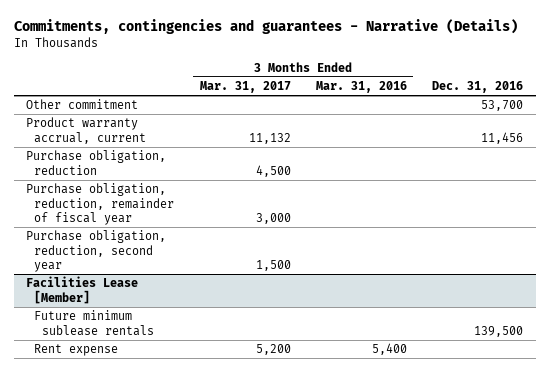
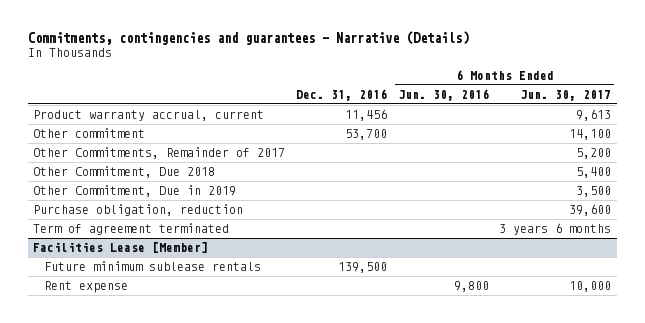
- | 3 Months Ended Mar. 31, 2017 | 3 Months Ended Mar. 31, 2016 | Dec. 31, 2016
+ | Dec. 31, 2016 | 6 Months Ended Jun. 30, 2016 | 6 Months Ended Jun. 30, 2017
moved down: Other commitment | 53,700 | | 14,100
+ Other Commitments, Remainder of 2017 | | | 5,200
+ Other Commitment, Due 2018 | | | 5,400
+ Other Commitment, Due in 2019 | | | 3,500
- Purchase obligation, reduction, remainder of fiscal year | 3,000 | |
- Purchase obligation, reduction, second year | 1,500 | |
+ Term of agreement terminated | | | 3 years 6 months

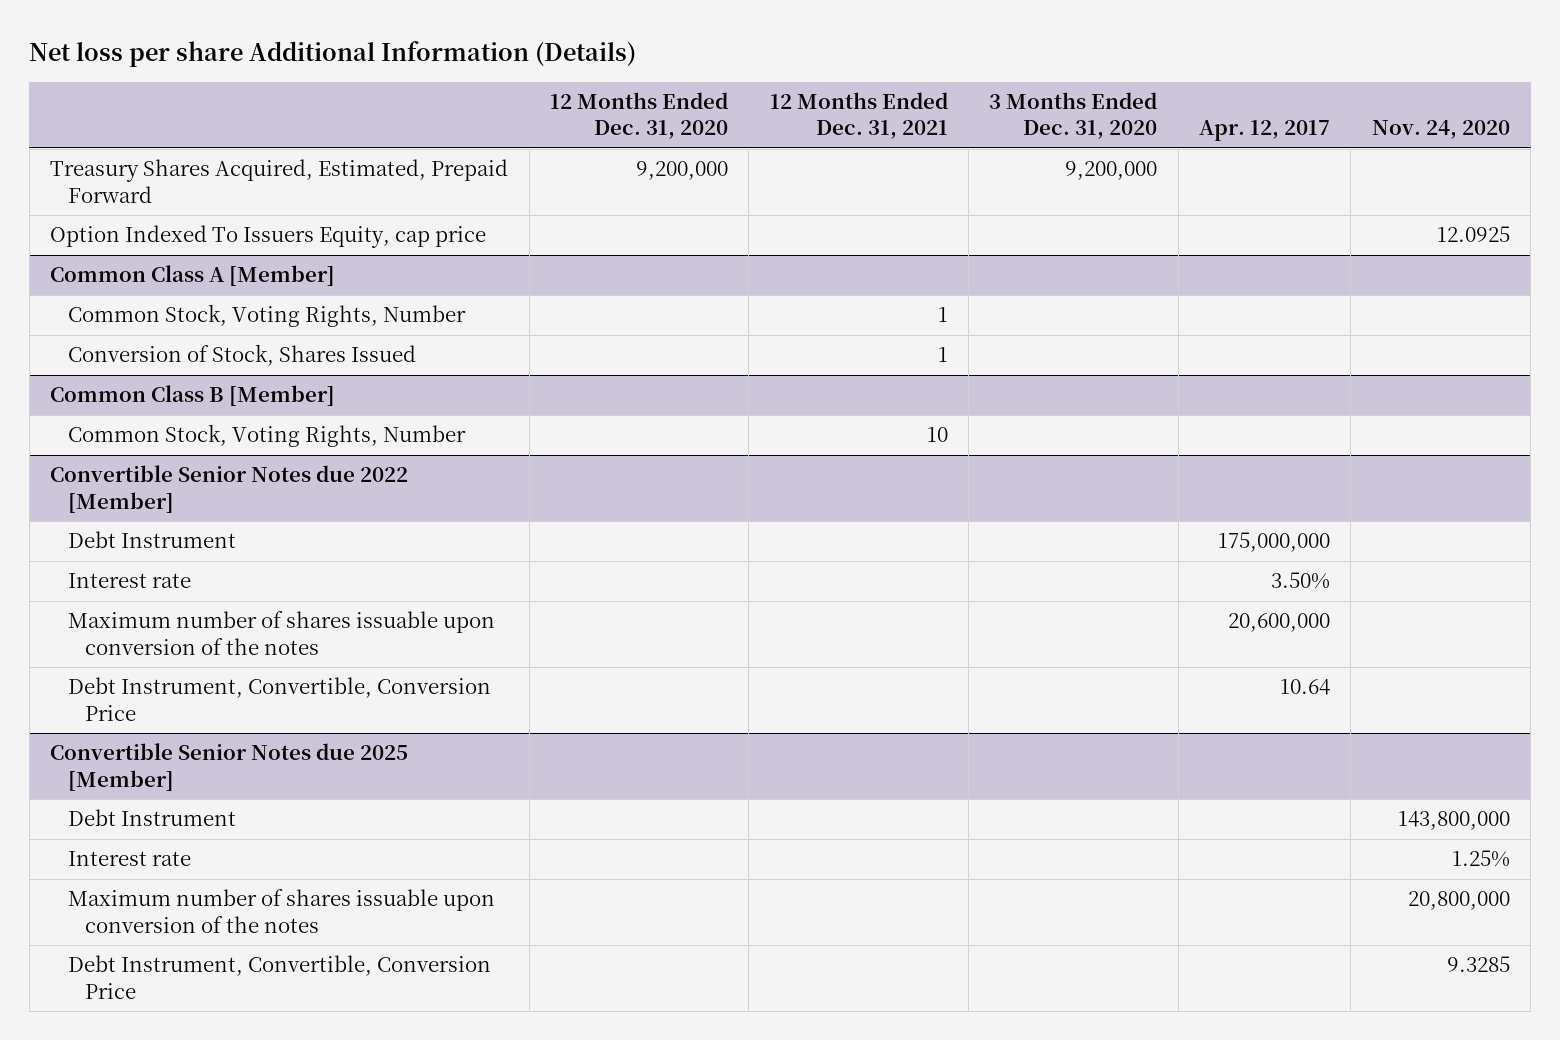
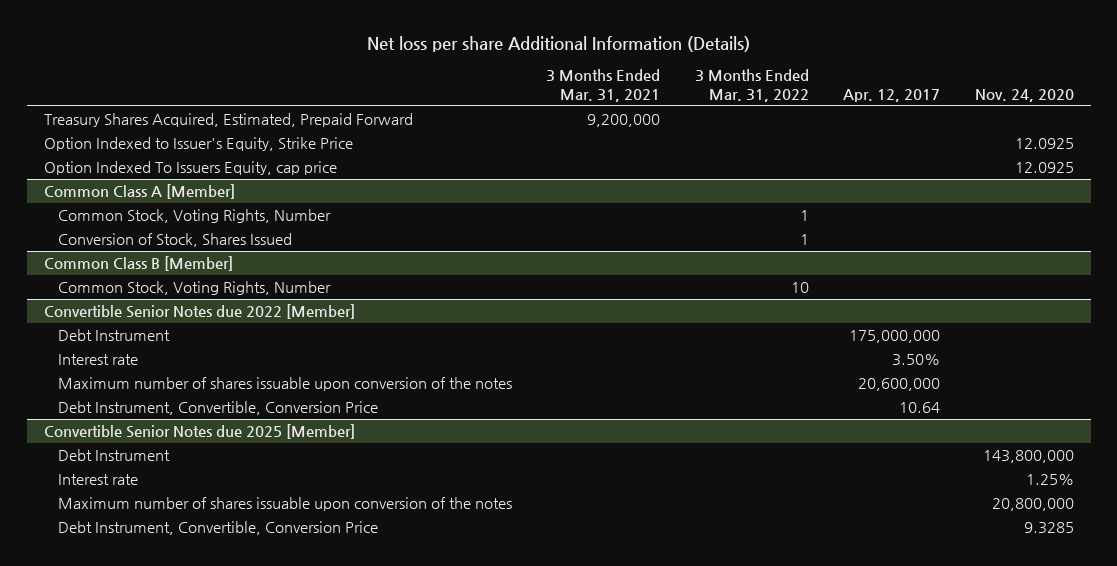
- | 12 Months Ended Dec. 31, 2020 | 12 Months Ended Dec. 31, 2021 | 3 Months Ended Dec. 31, 2020 | Apr. 12, 2017 | Nov. 24, 2020
+ | 3 Months Ended Mar. 31, 2021 | 3 Months Ended Mar. 31, 2022 | Apr. 12, 2017 | Nov. 24, 2020
+ Option Indexed to Issuer's Equity, Strike Price | | | | 12.0925

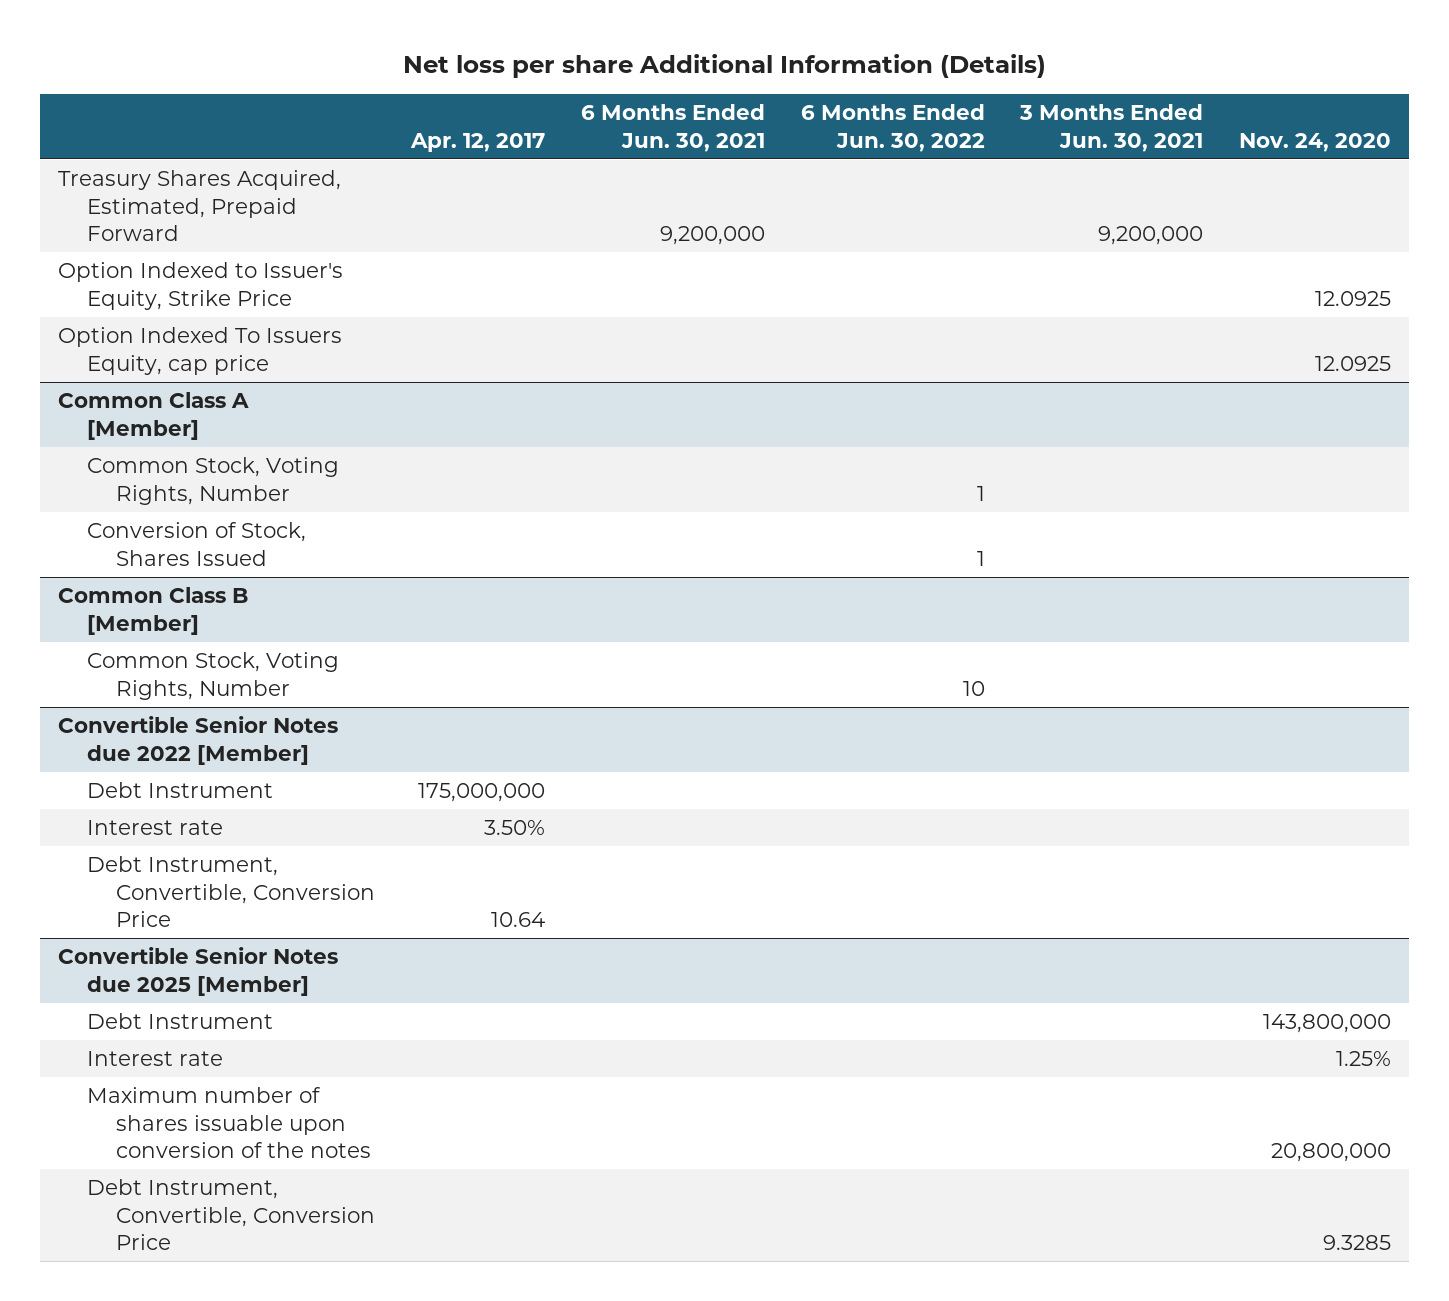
- | 3 Months Ended Mar. 31, 2021 | 3 Months Ended Mar. 31, 2022 | Apr. 12, 2017 | Nov. 24, 2020
+ | Apr. 12, 2017 | 6 Months Ended Jun. 30, 2021 | 6 Months Ended Jun. 30, 2022 | 3 Months Ended Jun. 30, 2021 | Nov. 24, 2020
@ Convertible Senior Notes due 2022 [Member]
- Maximum number of shares issuable upon conversion of the notes | | | 20,600,000 |

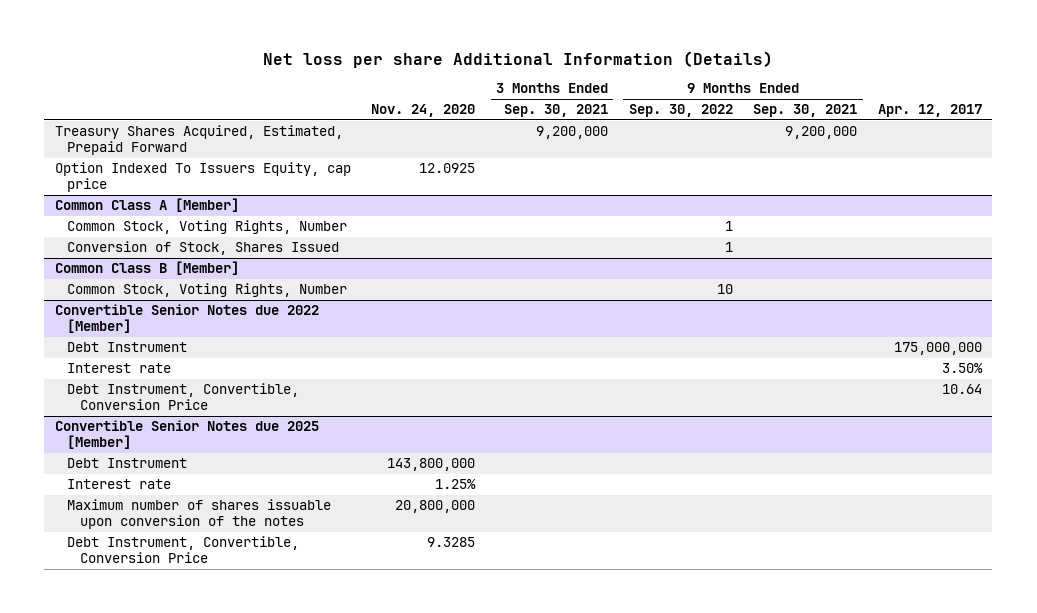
- | Apr. 12, 2017 | 6 Months Ended Jun. 30, 2021 | 6 Months Ended Jun. 30, 2022 | 3 Months Ended Jun. 30, 2021 | Nov. 24, 2020
+ | Nov. 24, 2020 | 3 Months Ended Sep. 30, 2021 | 9 Months Ended Sep. 30, 2022 | 9 Months Ended Sep. 30, 2021 | Apr. 12, 2017
- Option Indexed to Issuer's Equity, Strike Price | | | | | 12.0925

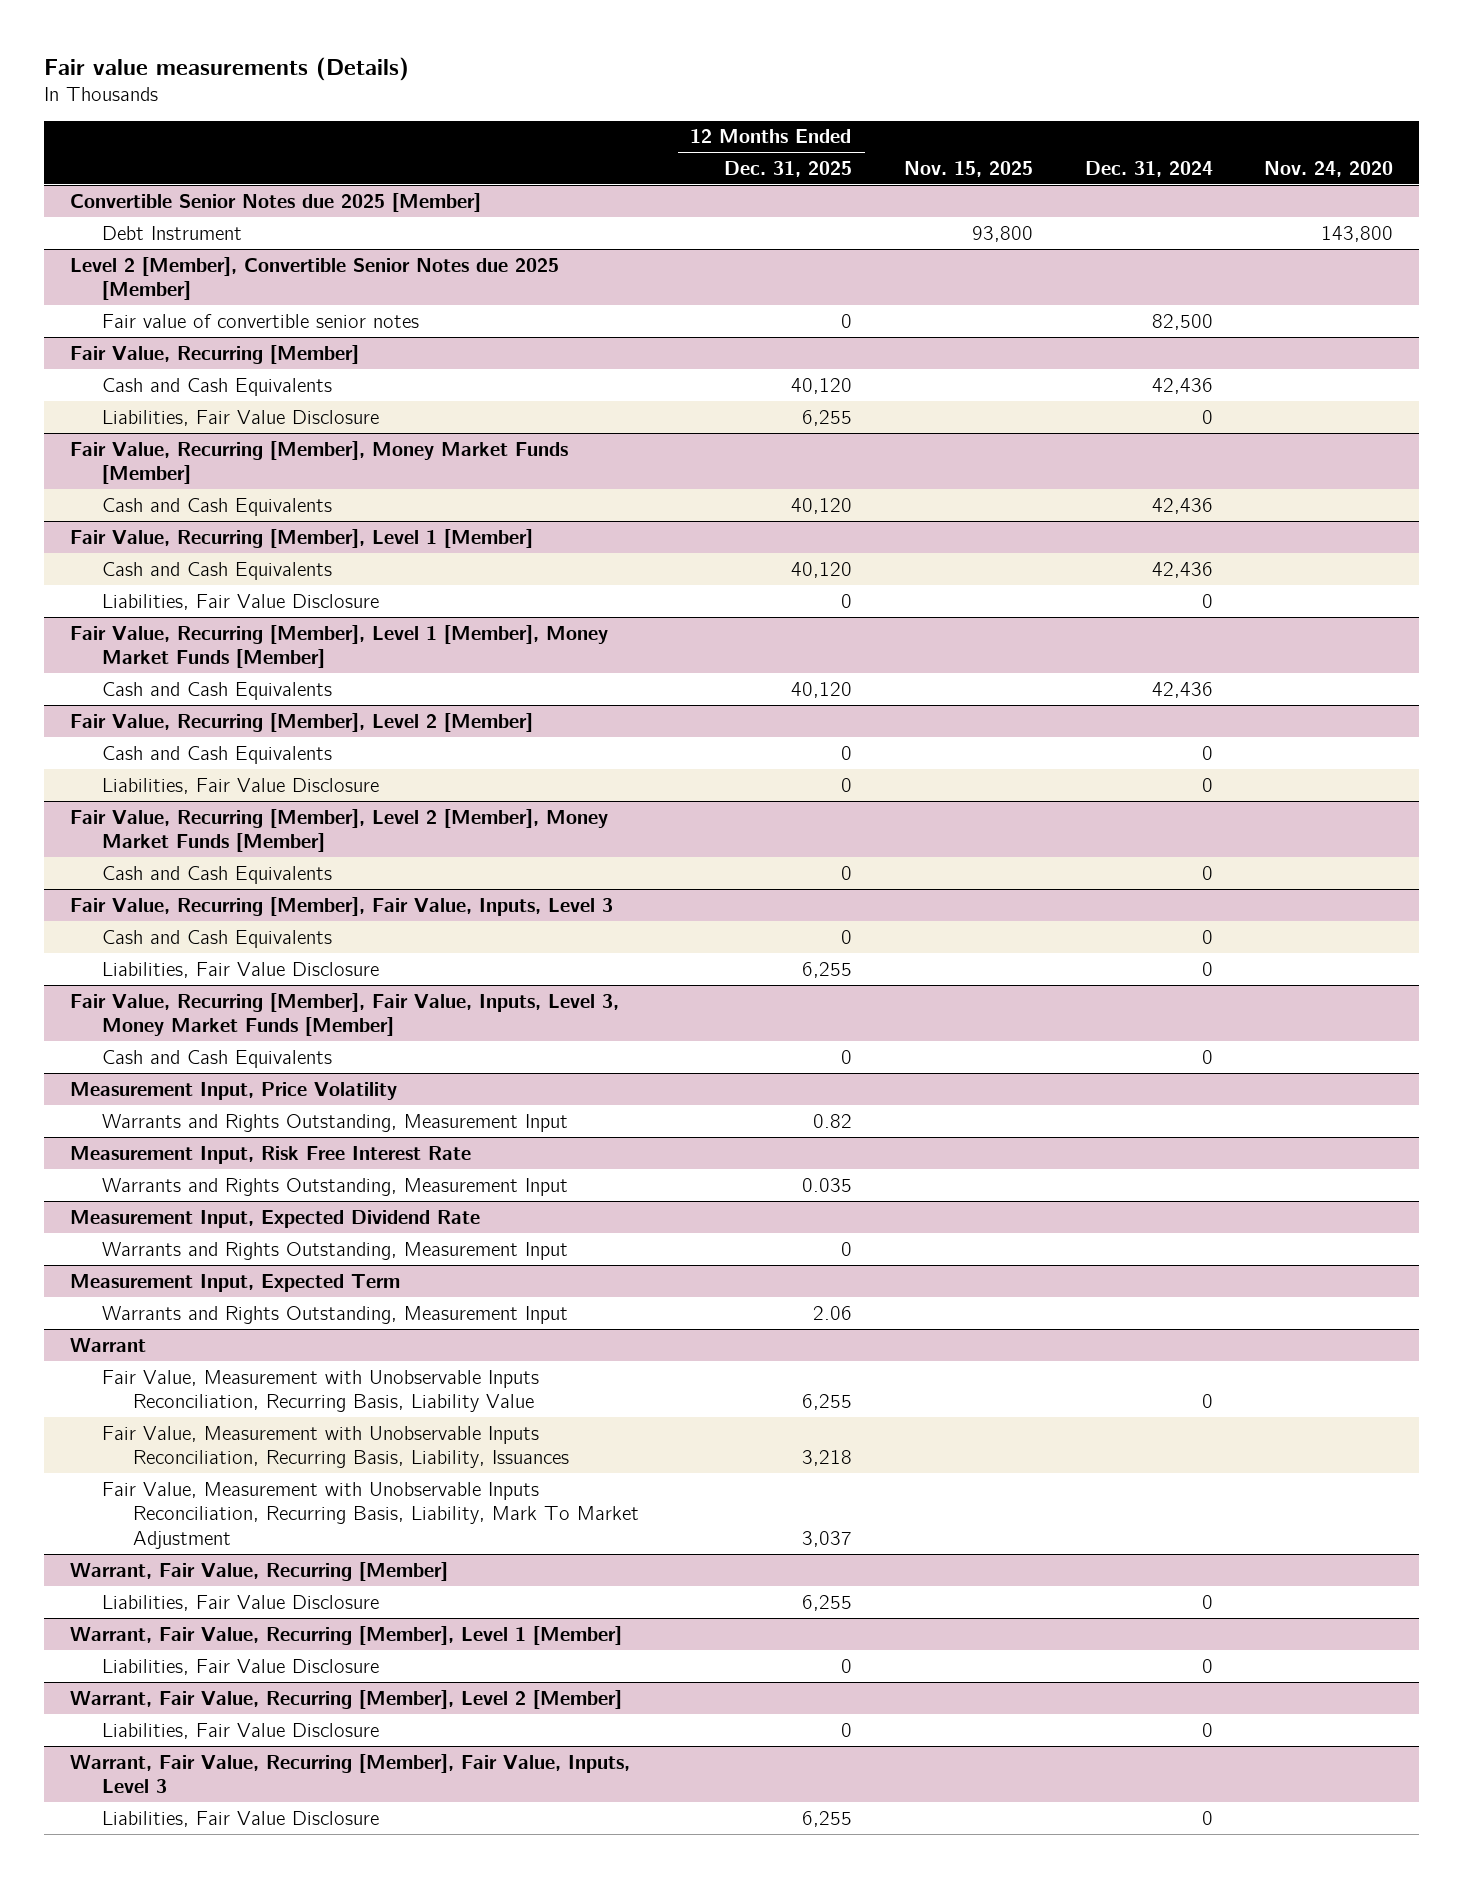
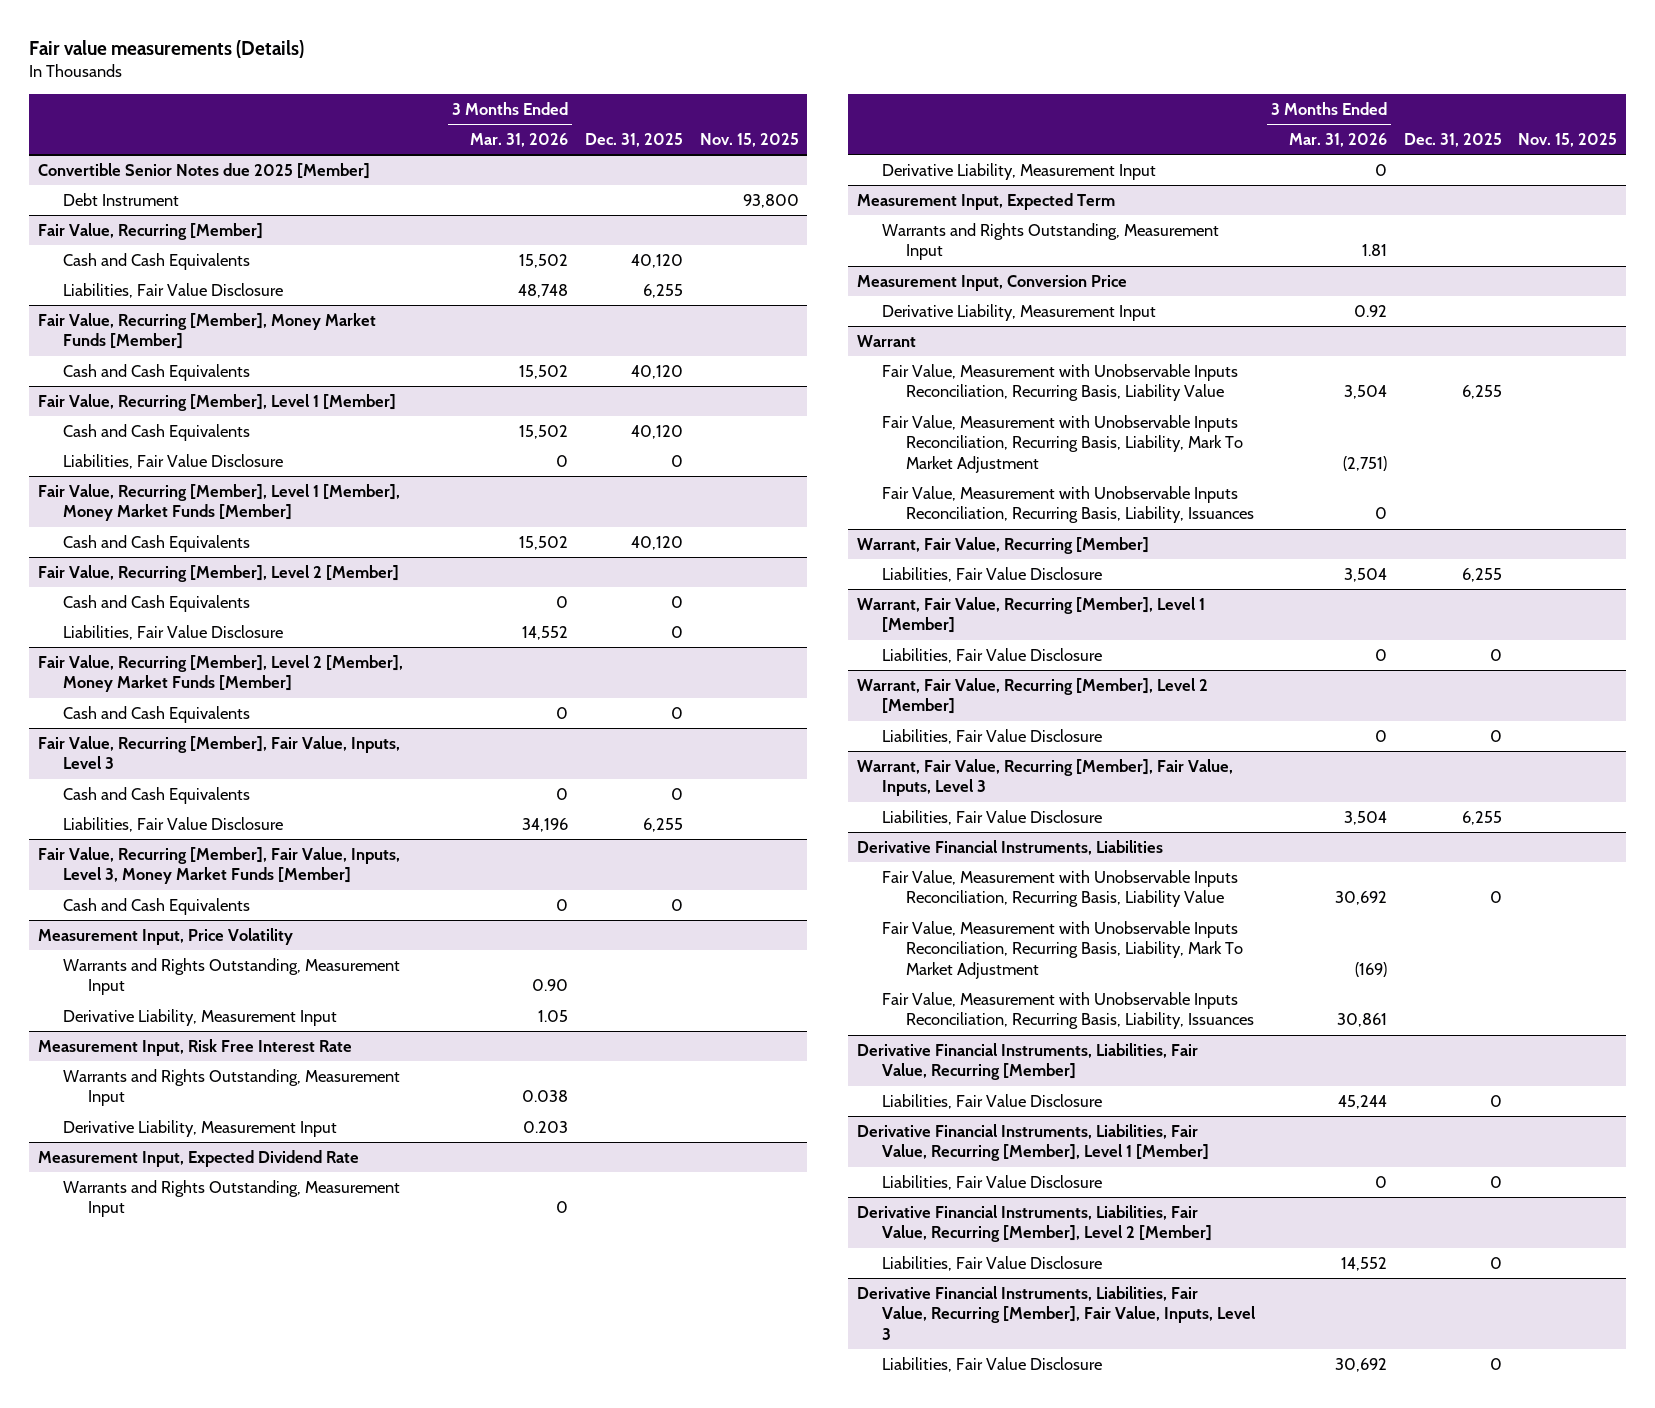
- | 12 Months Ended Dec. 31, 2025 | Nov. 15, 2025 | Dec. 31, 2024 | Nov. 24, 2020
+ | 3 Months Ended Mar. 31, 2026 | Dec. 31, 2025 | Nov. 15, 2025
- Level 2 [Member], Convertible Senior Notes due 2025 [Member]
- Fair value of convertible senior notes | 0 | | 82,500 |
@ Measurement Input, Price Volatility
+ Derivative Liability, Measurement Input | 1.05 | |
@ Measurement Input, Risk Free Interest Rate
+ Derivative Liability, Measurement Input | 0.203 | |
@ Measurement Input, Expected Dividend Rate
+ Derivative Liability, Measurement Input | 0 | |
+ Measurement Input, Conversion Price
+ Derivative Liability, Measurement Input | 0.92 | |
@ Warrant
moved down: Fair Value, Measurement with Unobservable Inputs Reconciliation, Recurring Basis, Liability, Issuances | 0 | |
+ Derivative Financial Instruments, Liabilities
+ Fair Value, Measurement with Unobservable Inputs Reconciliation, Recurring Basis, Liability Value | 30,692 | 0 |
+ Fair Value, Measurement with Unobservable Inputs Reconciliation, Recurring Basis, Liability, Mark To Market Adjustment | (169) | |
+ Fair Value, Measurement with Unobservable Inputs Reconciliation, Recurring Basis, Liability, Issuances | 30,861 | |
+ Derivative Financial Instruments, Liabilities, Fair Value, Recurring [Member]
+ Liabilities, Fair Value Disclosure | 45,244 | 0 |
+ Derivative Financial Instruments, Liabilities, Fair Value, Recurring [Member], Level 1 [Member]
+ Liabilities, Fair Value Disclosure | 0 | 0 |
+ Derivative Financial Instruments, Liabilities, Fair Value, Recurring [Member], Level 2 [Member]
+ Liabilities, Fair Value Disclosure | 14,552 | 0 |
+ Derivative Financial Instruments, Liabilities, Fair Value, Recurring [Member], Fair Value, Inputs, Level 3
+ Liabilities, Fair Value Disclosure | 30,692 | 0 |

